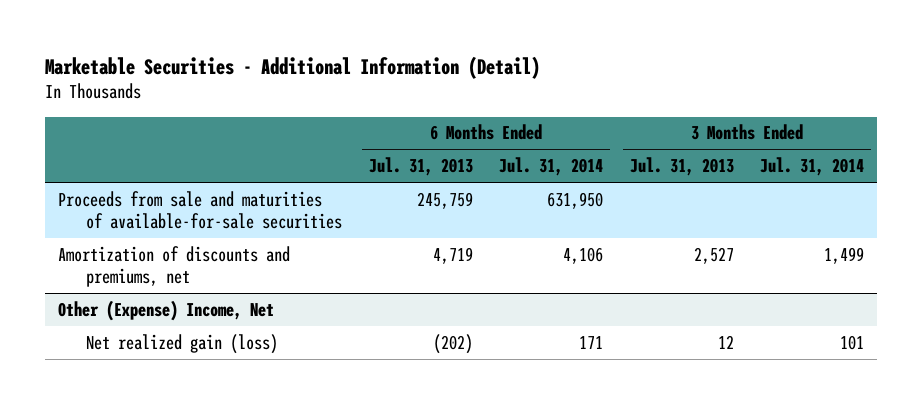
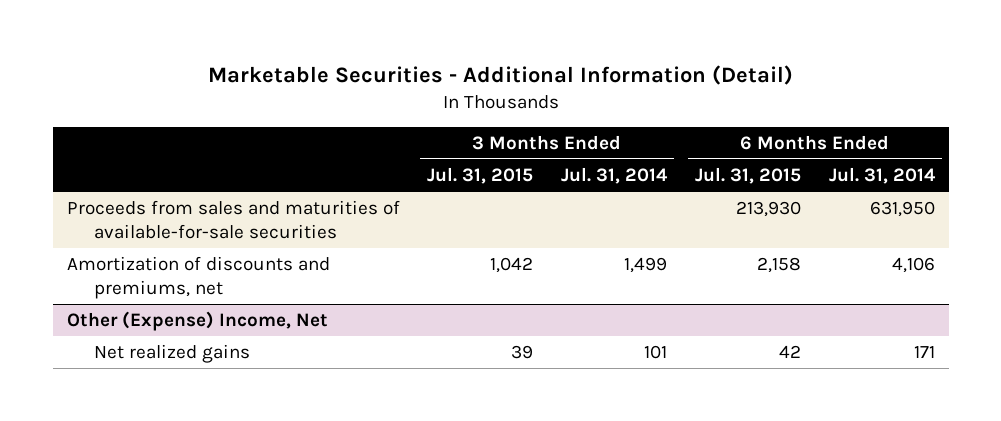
- | 6 Months Ended Jul. 31, 2013 | 6 Months Ended Jul. 31, 2014 | 3 Months Ended Jul. 31, 2013 | 3 Months Ended Jul. 31, 2014
+ | 3 Months Ended Jul. 31, 2015 | 3 Months Ended Jul. 31, 2014 | 6 Months Ended Jul. 31, 2015 | 6 Months Ended Jul. 31, 2014
- Proceeds from sale and maturities of available-for-sale securities | 245,759 | 631,950 | |
+ Proceeds from sales and maturities of available-for-sale securities | | | 213,930 | 631,950
@ Other (Expense) Income, Net
- Net realized gain (loss) | (202) | 171 | 12 | 101
+ Net realized gains | 39 | 101 | 42 | 171

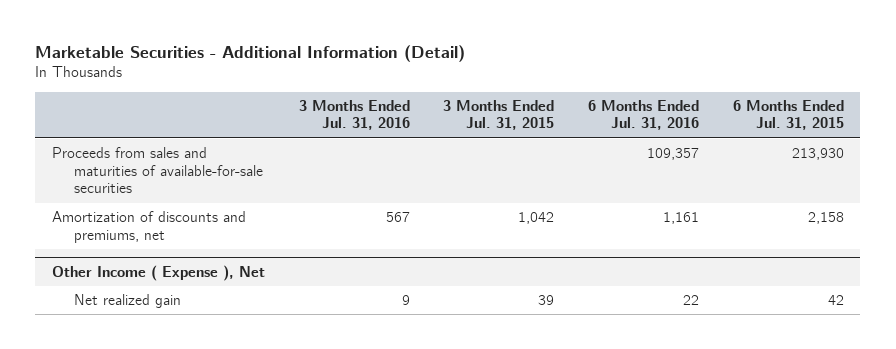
- | 3 Months Ended Jul. 31, 2015 | 3 Months Ended Jul. 31, 2014 | 6 Months Ended Jul. 31, 2015 | 6 Months Ended Jul. 31, 2014
+ | 3 Months Ended Jul. 31, 2016 | 3 Months Ended Jul. 31, 2015 | 6 Months Ended Jul. 31, 2016 | 6 Months Ended Jul. 31, 2015
- Other (Expense) Income, Net
- Net realized gains | 39 | 101 | 42 | 171
+ Other Income ( Expense ), Net
+ Net realized gain | 9 | 39 | 22 | 42

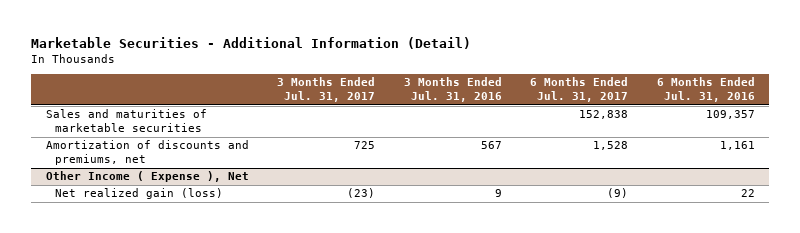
- | 3 Months Ended Jul. 31, 2016 | 3 Months Ended Jul. 31, 2015 | 6 Months Ended Jul. 31, 2016 | 6 Months Ended Jul. 31, 2015
+ | 3 Months Ended Jul. 31, 2017 | 3 Months Ended Jul. 31, 2016 | 6 Months Ended Jul. 31, 2017 | 6 Months Ended Jul. 31, 2016
- Proceeds from sales and maturities of available-for-sale securities | | | 109,357 | 213,930
+ Sales and maturities of marketable securities | | | 152,838 | 109,357
@ Other Income ( Expense ), Net
- Net realized gain | 9 | 39 | 22 | 42
+ Net realized gain (loss) | (23) | 9 | (9) | 22

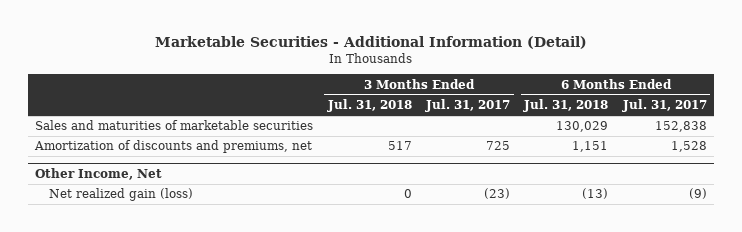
- | 3 Months Ended Jul. 31, 2017 | 3 Months Ended Jul. 31, 2016 | 6 Months Ended Jul. 31, 2017 | 6 Months Ended Jul. 31, 2016
+ | 3 Months Ended Jul. 31, 2018 | 3 Months Ended Jul. 31, 2017 | 6 Months Ended Jul. 31, 2018 | 6 Months Ended Jul. 31, 2017
- Other Income ( Expense ), Net
+ Other Income, Net

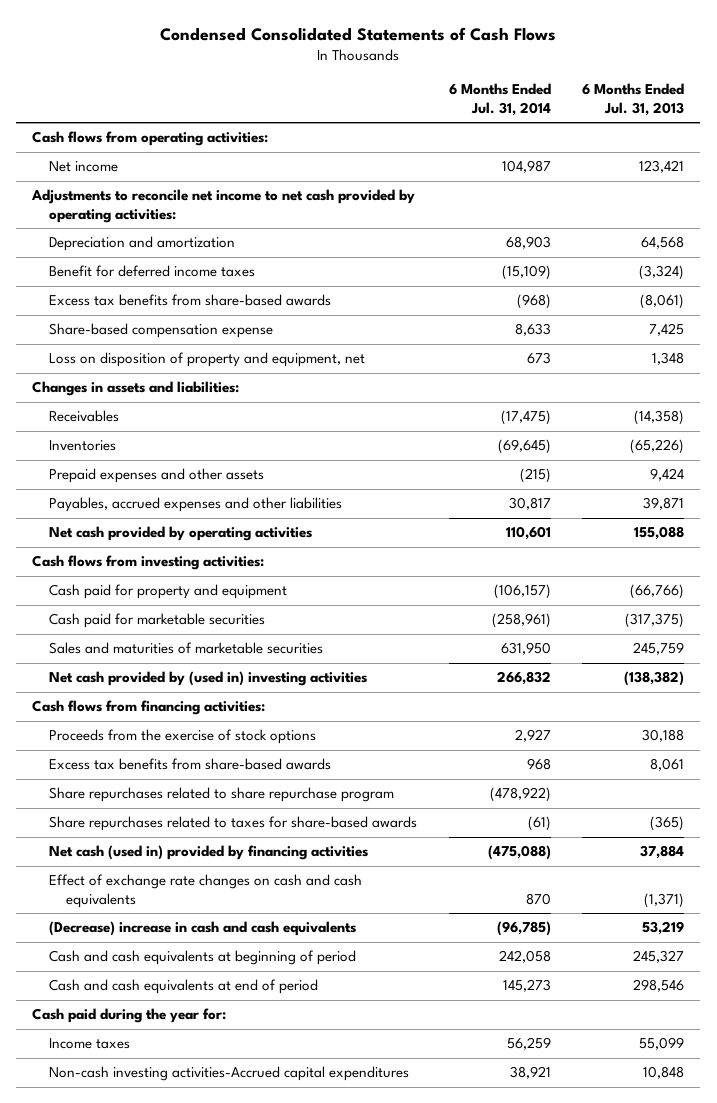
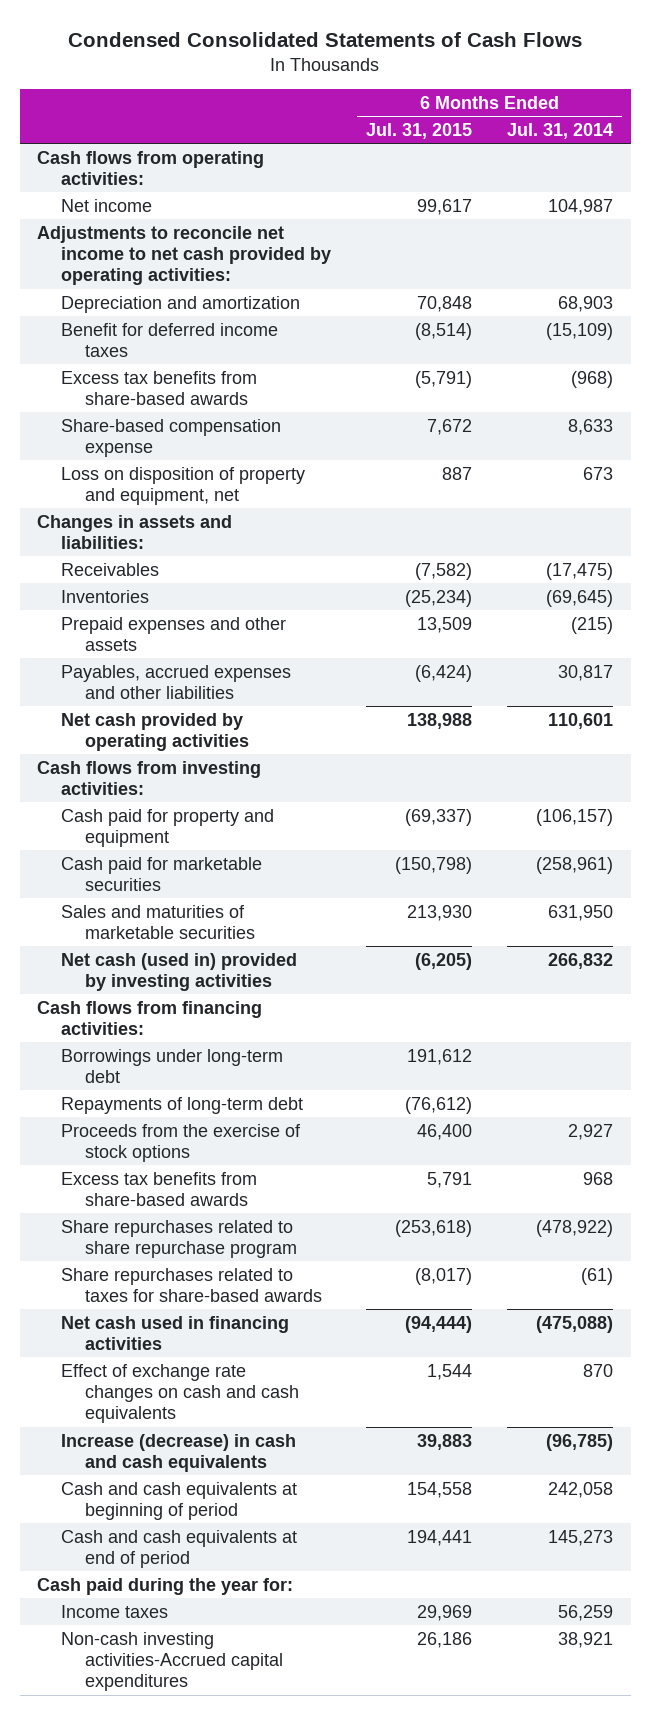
- | 6 Months Ended Jul. 31, 2014 | 6 Months Ended Jul. 31, 2013
+ | 6 Months Ended Jul. 31, 2015 | 6 Months Ended Jul. 31, 2014
- Net cash provided by (used in) investing activities | 266,832 | (138,382)
+ Net cash (used in) provided by investing activities | (6,205) | 266,832
+ Borrowings under long-term debt | 191,612 |
+ Repayments of long-term debt | (76,612) |
- Net cash (used in) provided by financing activities | (475,088) | 37,884
+ Net cash used in financing activities | (94,444) | (475,088)
- (Decrease) increase in cash and cash equivalents | (96,785) | 53,219
+ Increase (decrease) in cash and cash equivalents | 39,883 | (96,785)

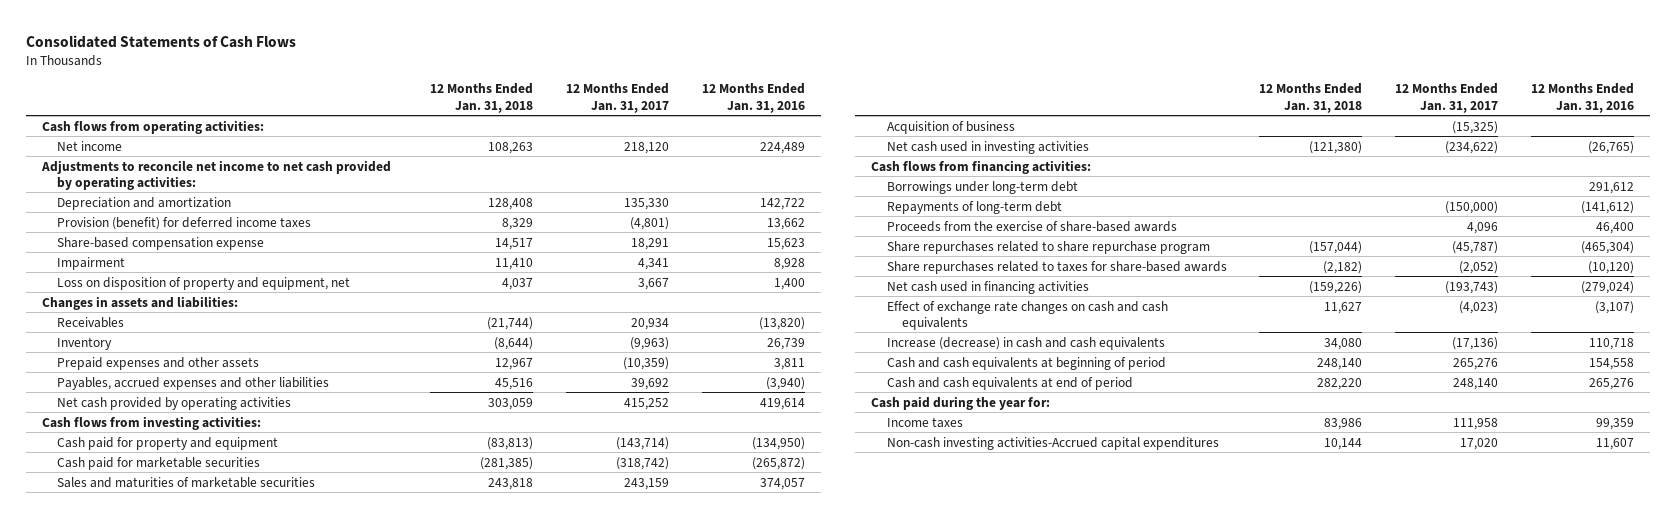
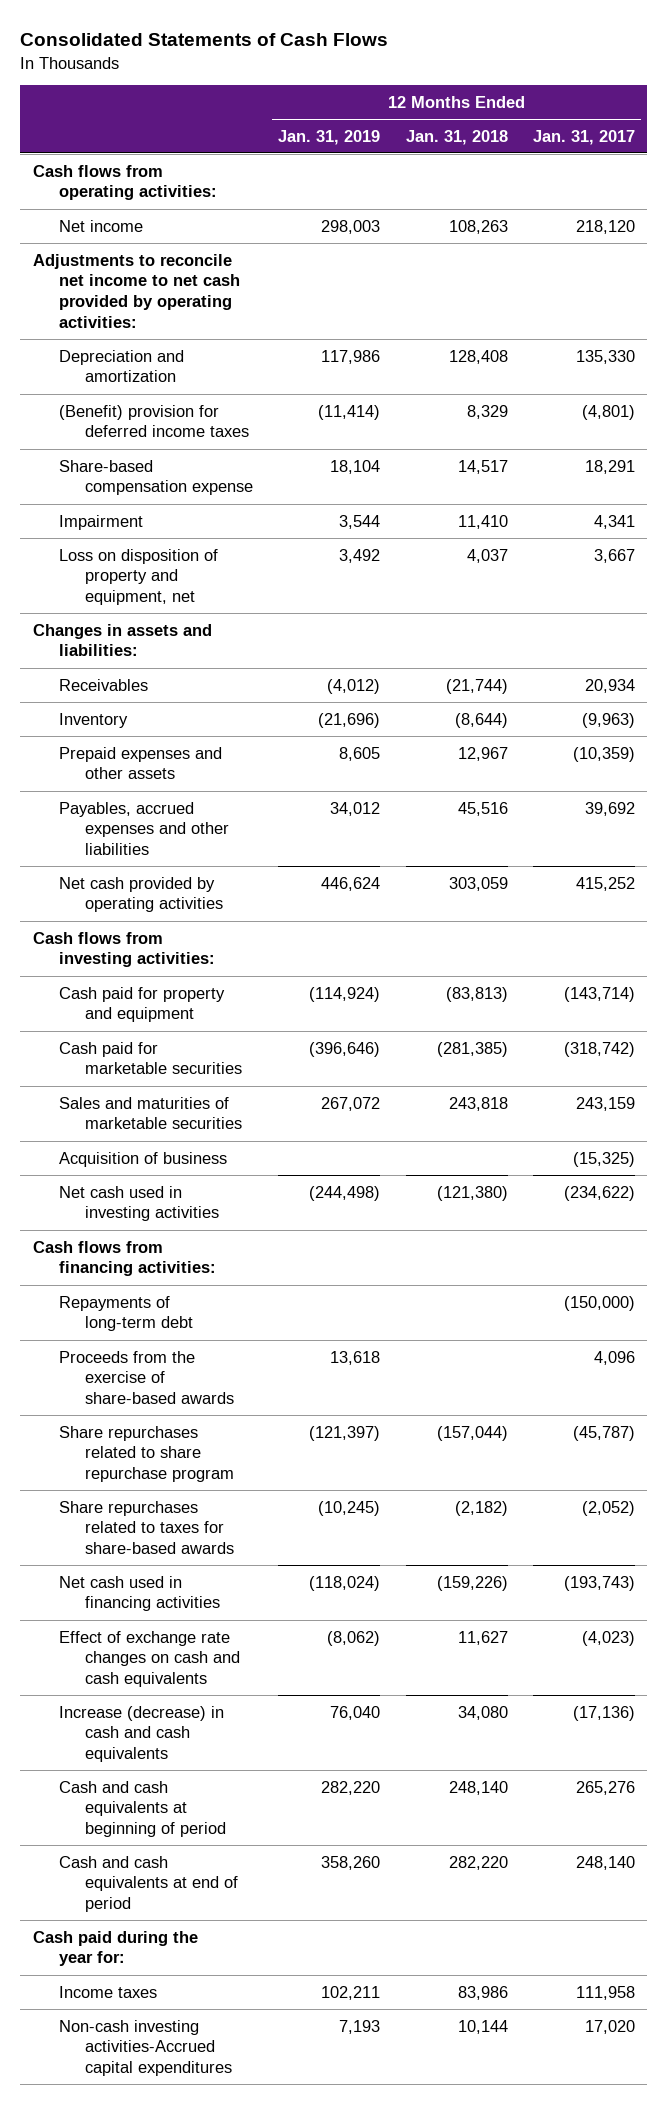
- | 12 Months Ended Jan. 31, 2018 | 12 Months Ended Jan. 31, 2017 | 12 Months Ended Jan. 31, 2016
+ | 12 Months Ended Jan. 31, 2019 | 12 Months Ended Jan. 31, 2018 | 12 Months Ended Jan. 31, 2017
- Provision (benefit) for deferred income taxes | 8,329 | (4,801) | 13,662
+ (Benefit) provision for deferred income taxes | (11,414) | 8,329 | (4,801)
- Borrowings under long-term debt | | | 291,612

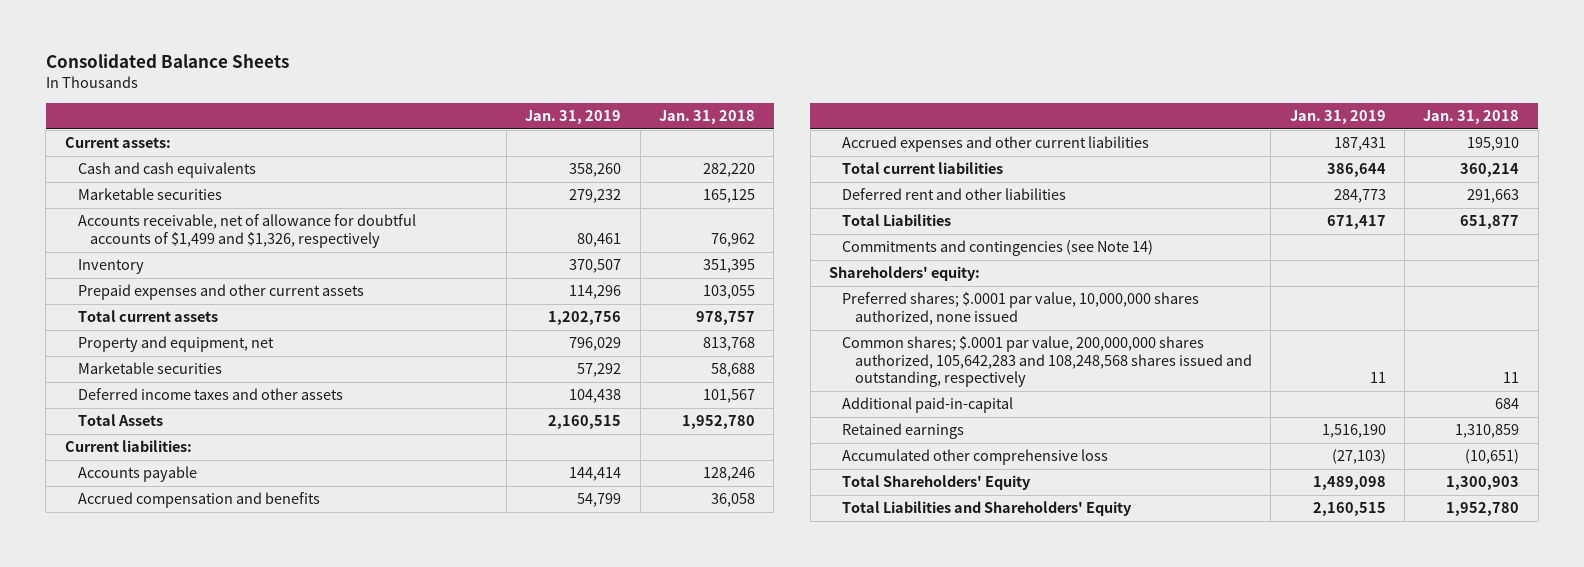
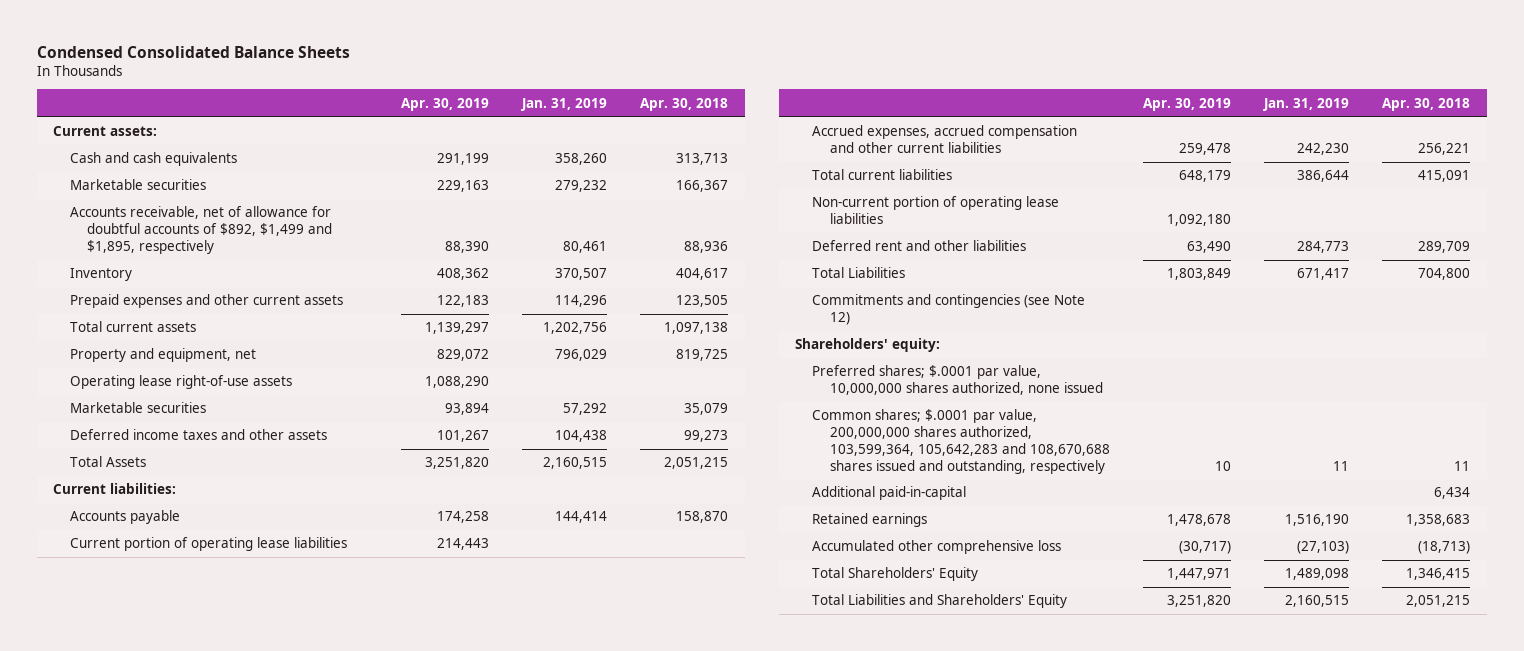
- Consolidated Balance Sheets
+ Condensed Consolidated Balance Sheets
- | Jan. 31, 2019 | Jan. 31, 2018
+ | Apr. 30, 2019 | Jan. 31, 2019 | Apr. 30, 2018
- Accounts receivable, net of allowance for doubtful accounts of $1,499 and $1,326, respectively | 80,461 | 76,962
+ Accounts receivable, net of allowance for doubtful accounts of $892, $1,499 and $1,895, respectively | 88,390 | 80,461 | 88,936
+ Operating lease right-of-use assets | 1,088,290 | |
- Accrued compensation and benefits | 54,799 | 36,058
- Accrued expenses and other current liabilities | 187,431 | 195,910
+ Current portion of operating lease liabilities | 214,443 | |
+ Accrued expenses, accrued compensation and other current liabilities | 259,478 | 242,230 | 256,221
+ Non-current portion of operating lease liabilities | 1,092,180 | |
- Commitments and contingencies (see Note 14)
+ Commitments and contingencies (see Note 12)
- Common shares; $.0001 par value, 200,000,000 shares authorized, 105,642,283 and 108,248,568 shares issued and outstanding, respectively | 11 | 11
+ Common shares; $.0001 par value, 200,000,000 shares authorized, 103,599,364, 105,642,283 and 108,670,688 shares issued and outstanding, respectively | 10 | 11 | 11

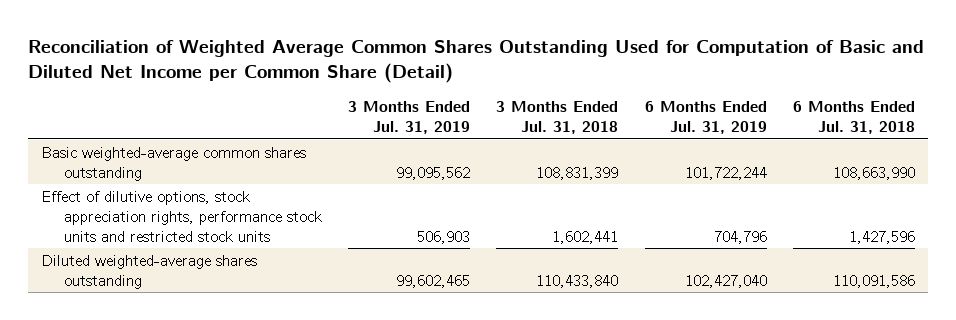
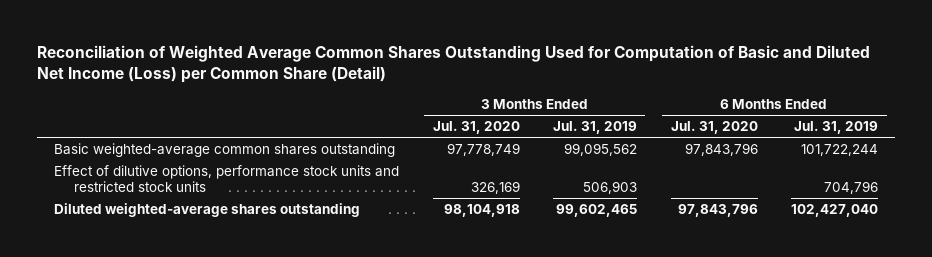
- Reconciliation of Weighted Average Common Shares Outstanding Used for Computation of Basic and Diluted Net Income per Common Share (Detail)
+ Reconciliation of Weighted Average Common Shares Outstanding Used for Computation of Basic and Diluted Net Income (Loss) per Common Share (Detail)
- | 3 Months Ended Jul. 31, 2019 | 3 Months Ended Jul. 31, 2018 | 6 Months Ended Jul. 31, 2019 | 6 Months Ended Jul. 31, 2018
+ | 3 Months Ended Jul. 31, 2020 | 3 Months Ended Jul. 31, 2019 | 6 Months Ended Jul. 31, 2020 | 6 Months Ended Jul. 31, 2019
- Effect of dilutive options, stock appreciation rights, performance stock units and restricted stock units | 506,903 | 1,602,441 | 704,796 | 1,427,596
+ Effect of dilutive options, performance stock units and restricted stock units | 326,169 | 506,903 | | 704,796

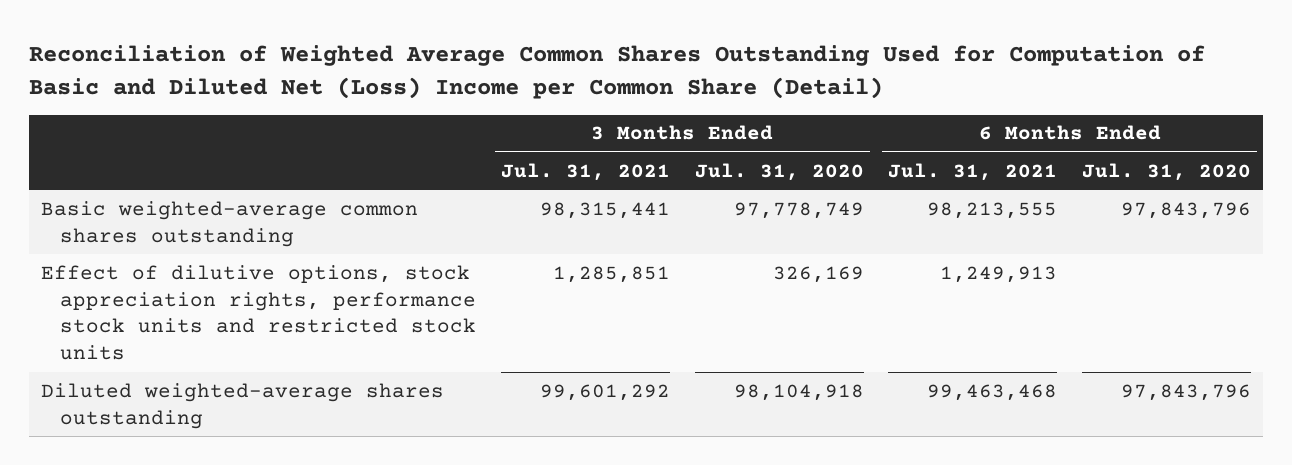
- Reconciliation of Weighted Average Common Shares Outstanding Used for Computation of Basic and Diluted Net Income (Loss) per Common Share (Detail)
+ Reconciliation of Weighted Average Common Shares Outstanding Used for Computation of Basic and Diluted Net (Loss) Income per Common Share (Detail)
- | 3 Months Ended Jul. 31, 2020 | 3 Months Ended Jul. 31, 2019 | 6 Months Ended Jul. 31, 2020 | 6 Months Ended Jul. 31, 2019
+ | 3 Months Ended Jul. 31, 2021 | 3 Months Ended Jul. 31, 2020 | 6 Months Ended Jul. 31, 2021 | 6 Months Ended Jul. 31, 2020
- Effect of dilutive options, performance stock units and restricted stock units | 326,169 | 506,903 | | 704,796
+ Effect of dilutive options, stock appreciation rights, performance stock units and restricted stock units | 1,285,851 | 326,169 | 1,249,913 |

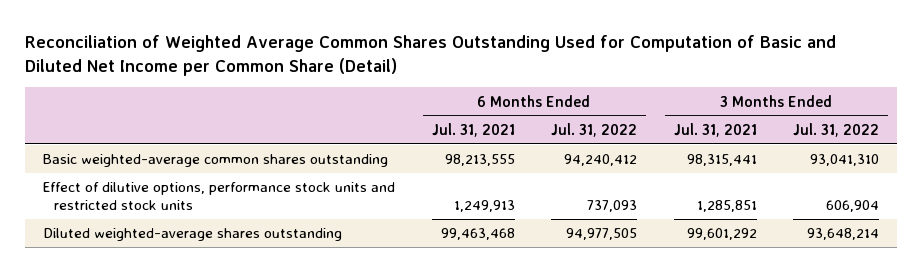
- Reconciliation of Weighted Average Common Shares Outstanding Used for Computation of Basic and Diluted Net (Loss) Income per Common Share (Detail)
+ Reconciliation of Weighted Average Common Shares Outstanding Used for Computation of Basic and Diluted Net Income per Common Share (Detail)
- | 3 Months Ended Jul. 31, 2021 | 3 Months Ended Jul. 31, 2020 | 6 Months Ended Jul. 31, 2021 | 6 Months Ended Jul. 31, 2020
+ | 6 Months Ended Jul. 31, 2021 | 6 Months Ended Jul. 31, 2022 | 3 Months Ended Jul. 31, 2021 | 3 Months Ended Jul. 31, 2022
- Effect of dilutive options, stock appreciation rights, performance stock units and restricted stock units | 1,285,851 | 326,169 | 1,249,913 |
+ Effect of dilutive options, performance stock units and restricted stock units | 1,249,913 | 737,093 | 1,285,851 | 606,904

